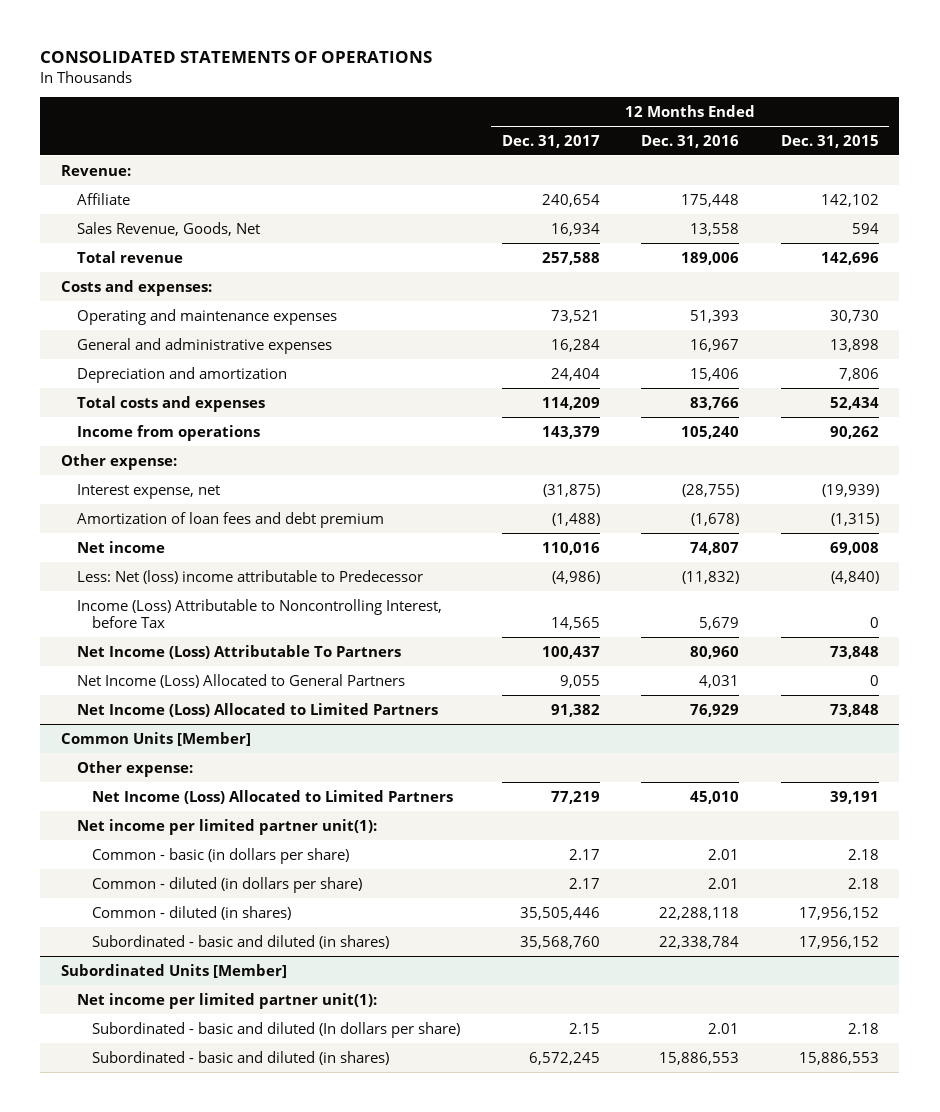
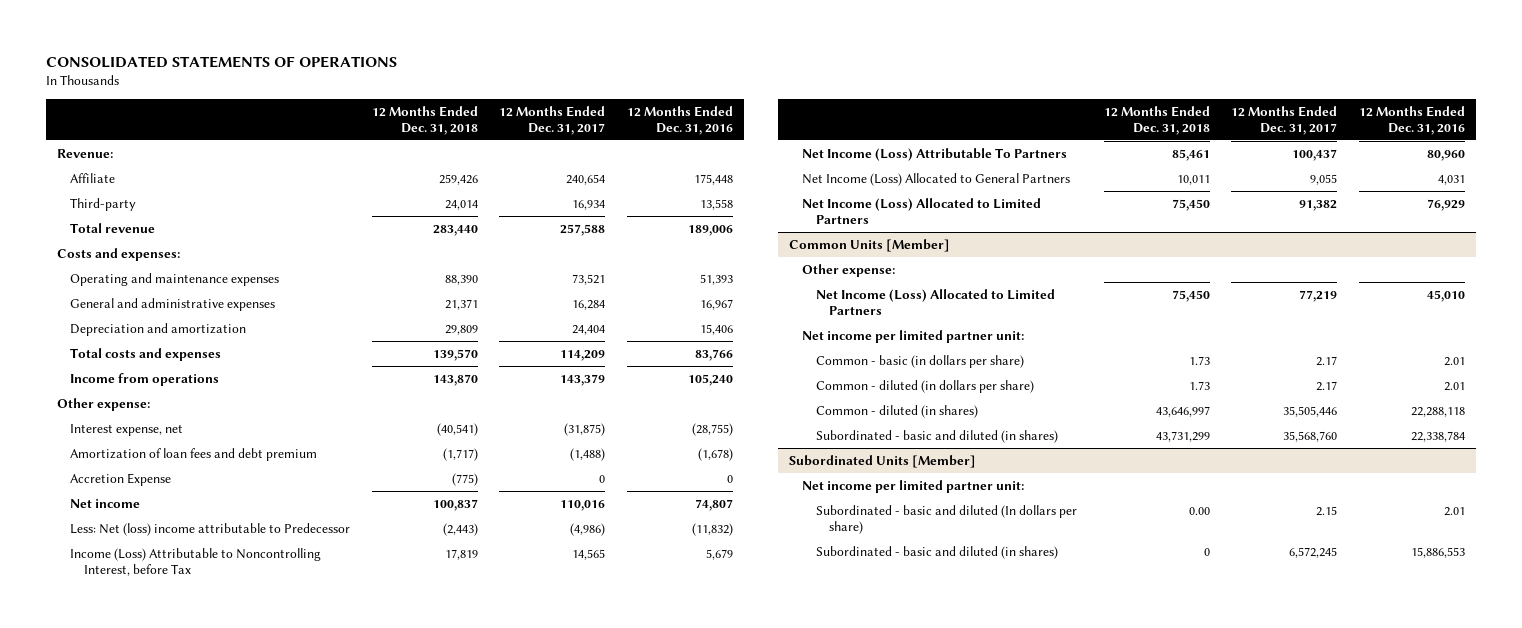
- | 12 Months Ended Dec. 31, 2017 | 12 Months Ended Dec. 31, 2016 | 12 Months Ended Dec. 31, 2015
+ | 12 Months Ended Dec. 31, 2018 | 12 Months Ended Dec. 31, 2017 | 12 Months Ended Dec. 31, 2016
- Sales Revenue, Goods, Net | 16,934 | 13,558 | 594
+ Third-party | 24,014 | 16,934 | 13,558
+ Accretion Expense | (775) | 0 | 0
@ Common Units [Member]
- Net income per limited partner unit(1):
+ Net income per limited partner unit:
@ Subordinated Units [Member]
- Net income per limited partner unit(1):
+ Net income per limited partner unit:

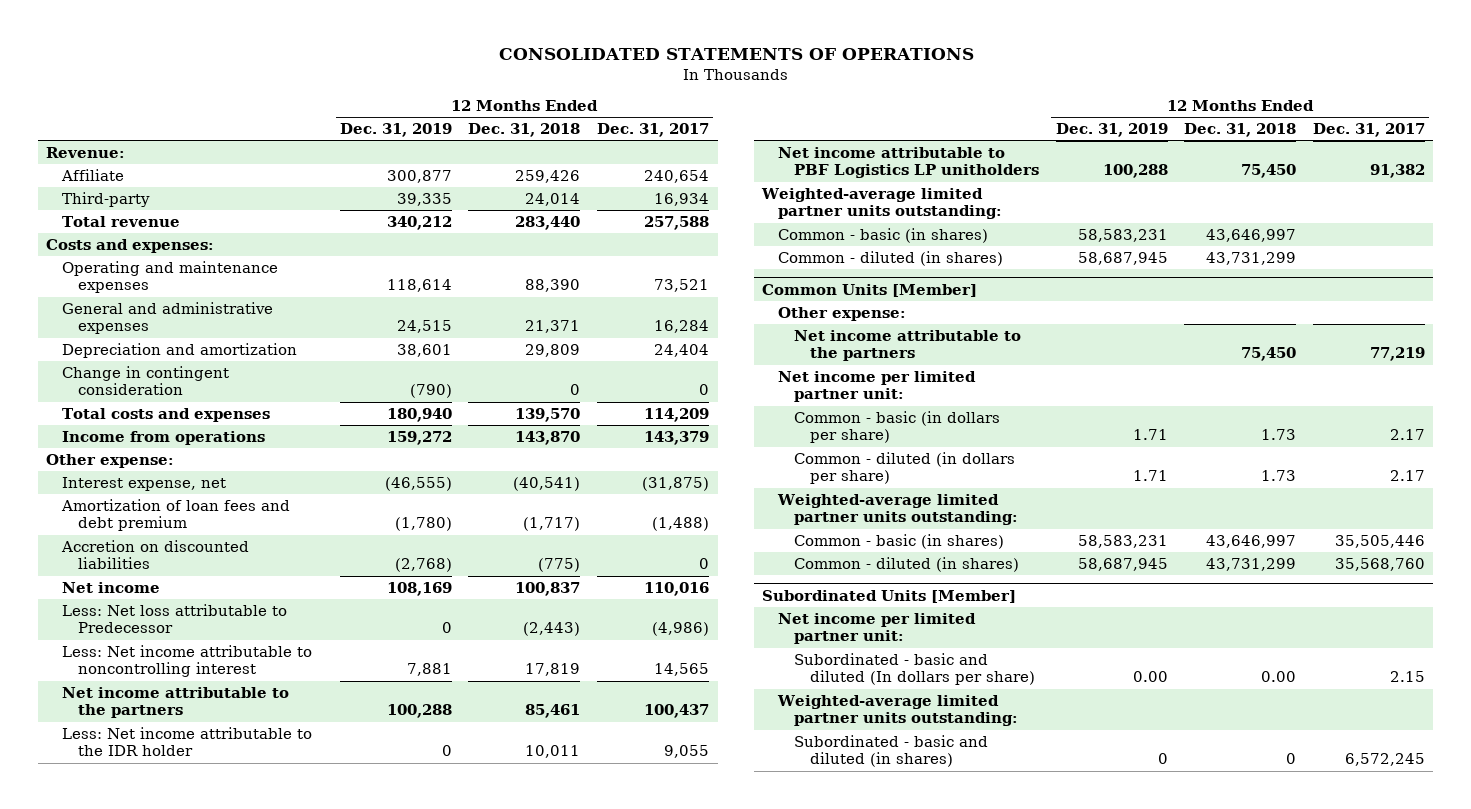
- | 12 Months Ended Dec. 31, 2018 | 12 Months Ended Dec. 31, 2017 | 12 Months Ended Dec. 31, 2016
+ | 12 Months Ended Dec. 31, 2019 | 12 Months Ended Dec. 31, 2018 | 12 Months Ended Dec. 31, 2017
+ Change in contingent consideration | (790) | 0 | 0
- Accretion Expense | (775) | 0 | 0
+ Accretion on discounted liabilities | (2,768) | (775) | 0
- Less: Net (loss) income attributable to Predecessor | (2,443) | (4,986) | (11,832)
- Income (Loss) Attributable to Noncontrolling Interest, before Tax | 17,819 | 14,565 | 5,679
- Net Income (Loss) Attributable To Partners | 85,461 | 100,437 | 80,960
- Net Income (Loss) Allocated to General Partners | 10,011 | 9,055 | 4,031
- Net Income (Loss) Allocated to Limited Partners | 75,450 | 91,382 | 76,929
+ Less: Net loss attributable to Predecessor | 0 | (2,443) | (4,986)
+ Less: Net income attributable to noncontrolling interest | 7,881 | 17,819 | 14,565
+ Net income attributable to the partners | 100,288 | 85,461 | 100,437
+ Less: Net income attributable to the IDR holder | 0 | 10,011 | 9,055
+ Net income attributable to PBF Logistics LP unitholders | 100,288 | 75,450 | 91,382
+ Weighted-average limited partner units outstanding:
+ Common - basic (in shares) | 58,583,231 | 43,646,997 |
+ Common - diluted (in shares) | 58,687,945 | 43,731,299 |
@ Common Units [Member]
- Net Income (Loss) Allocated to Limited Partners | 75,450 | 77,219 | 45,010
+ Net income attributable to the partners | | 75,450 | 77,219
- Common - diluted (in shares) | 43,646,997 | 35,505,446 | 22,288,118
- Subordinated - basic and diluted (in shares) | 43,731,299 | 35,568,760 | 22,338,784
+ Weighted-average limited partner units outstanding:
+ Common - basic (in shares) | 58,583,231 | 43,646,997 | 35,505,446
+ Common - diluted (in shares) | 58,687,945 | 43,731,299 | 35,568,760
@ Subordinated Units [Member]
+ Weighted-average limited partner units outstanding:

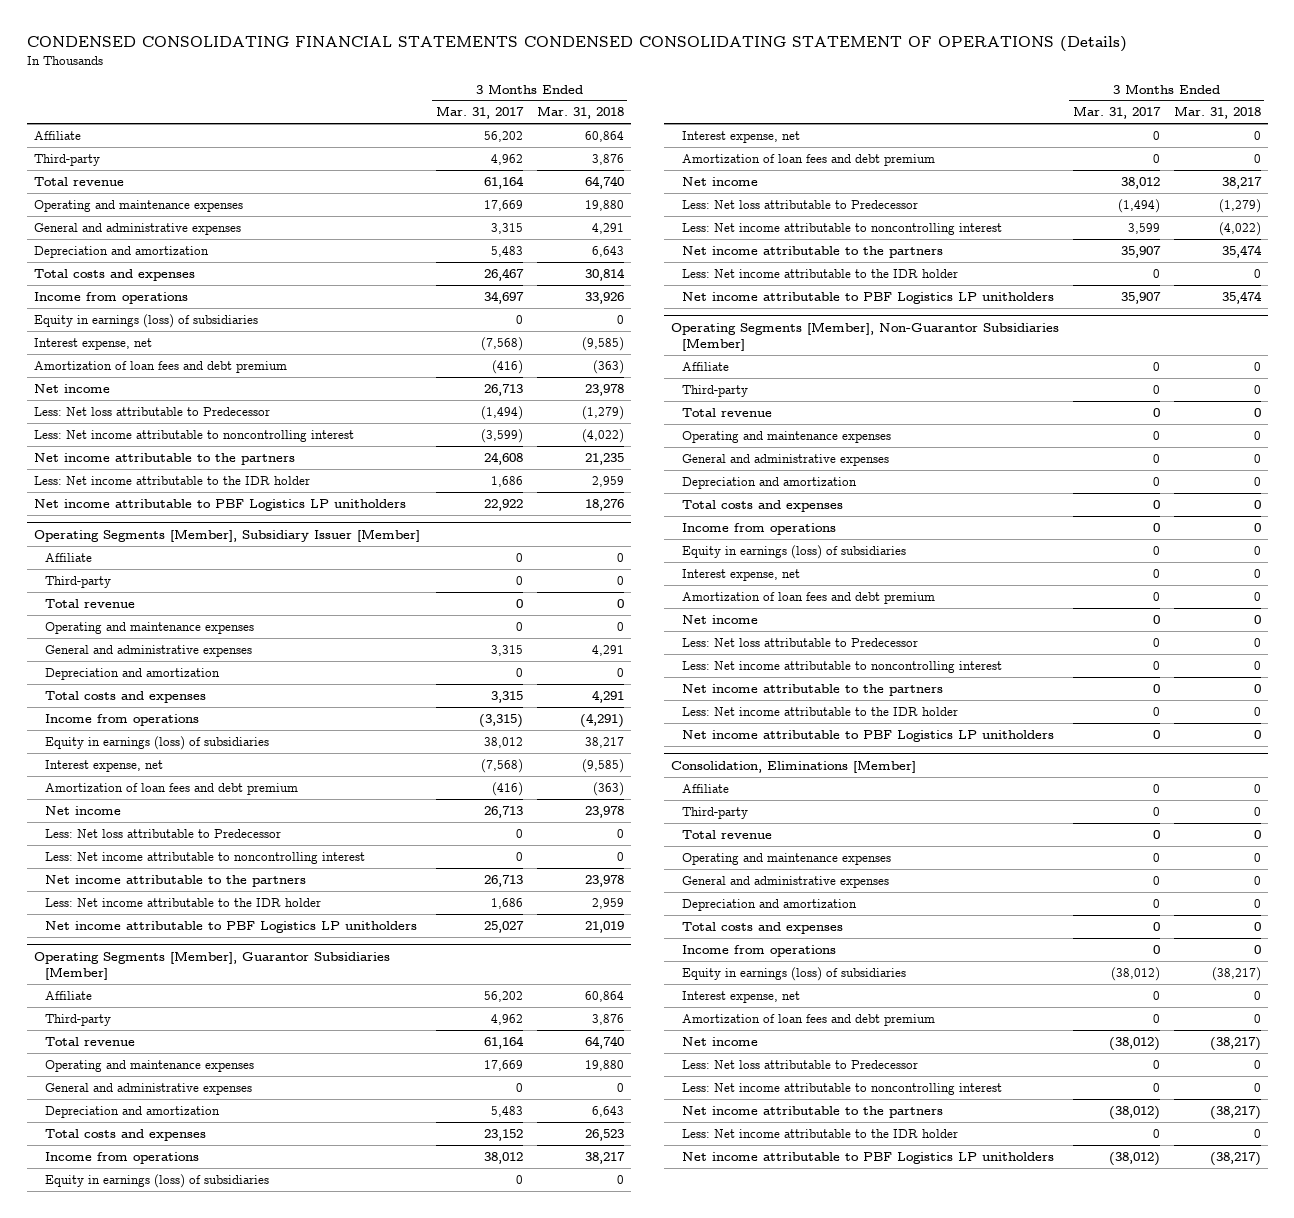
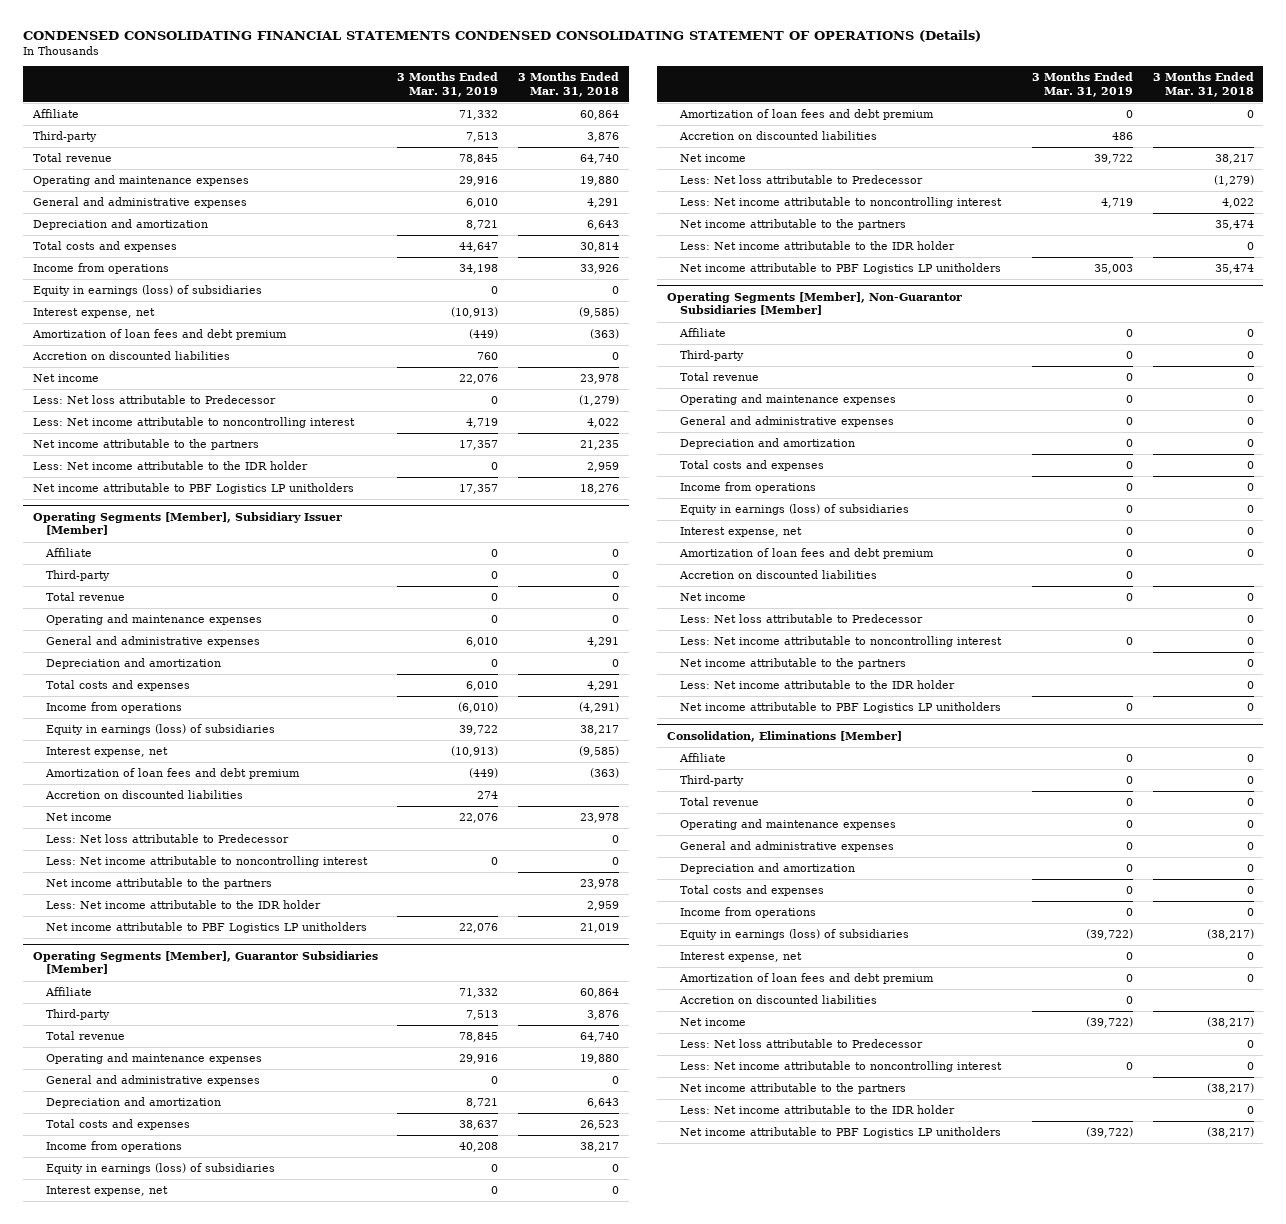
- | 3 Months Ended Mar. 31, 2017 | 3 Months Ended Mar. 31, 2018
+ | 3 Months Ended Mar. 31, 2019 | 3 Months Ended Mar. 31, 2018
+ Accretion on discounted liabilities | 760 | 0
- Less: Net income attributable to noncontrolling interest | (3,599) | (4,022)
+ Less: Net income attributable to noncontrolling interest | 4,719 | 4,022
@ Operating Segments [Member], Subsidiary Issuer [Member]
+ Accretion on discounted liabilities | 274 |
@ Operating Segments [Member], Guarantor Subsidiaries [Member]
+ Accretion on discounted liabilities | 486 |
- Less: Net income attributable to noncontrolling interest | 3,599 | (4,022)
+ Less: Net income attributable to noncontrolling interest | 4,719 | 4,022
@ Operating Segments [Member], Non-Guarantor Subsidiaries [Member]
+ Accretion on discounted liabilities | 0 |
@ Consolidation, Eliminations [Member]
+ Accretion on discounted liabilities | 0 |

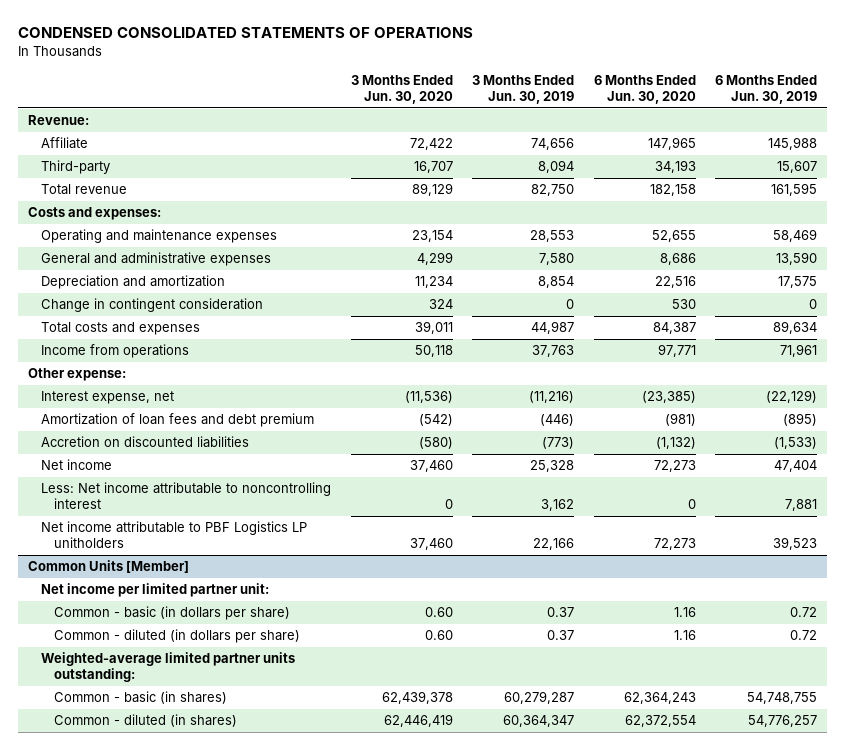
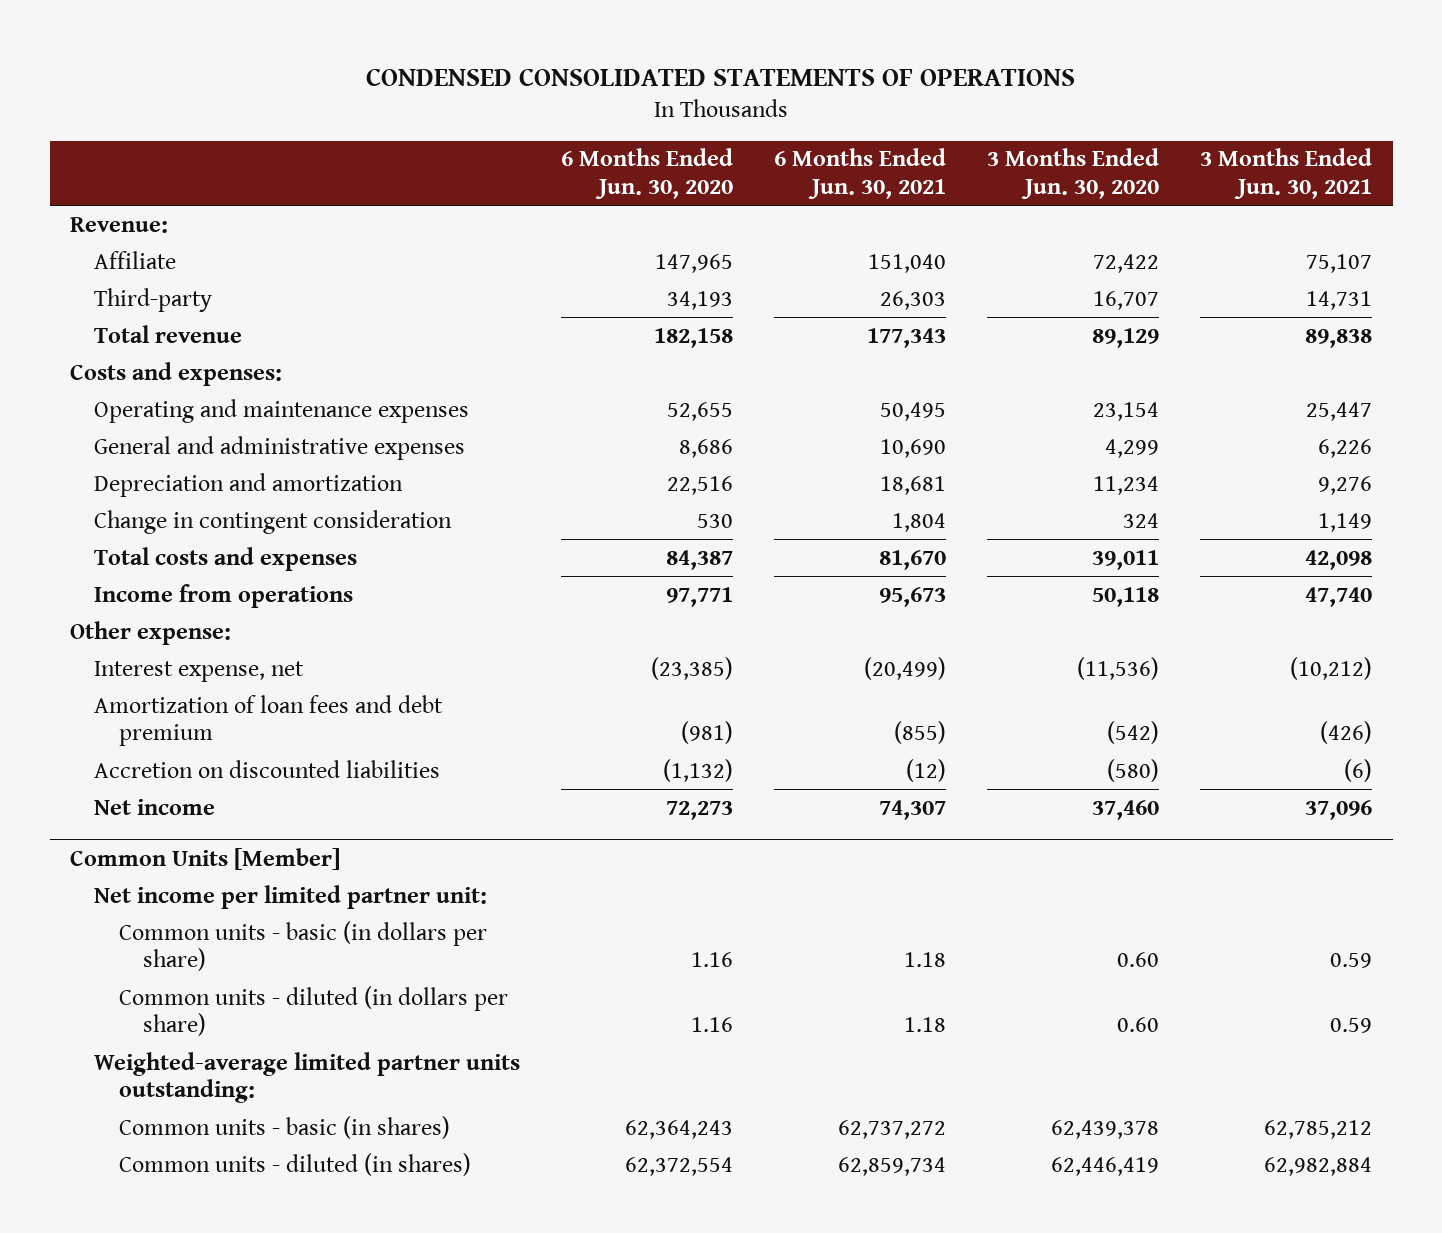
- | 3 Months Ended Jun. 30, 2020 | 3 Months Ended Jun. 30, 2019 | 6 Months Ended Jun. 30, 2020 | 6 Months Ended Jun. 30, 2019
+ | 6 Months Ended Jun. 30, 2020 | 6 Months Ended Jun. 30, 2021 | 3 Months Ended Jun. 30, 2020 | 3 Months Ended Jun. 30, 2021
- Less: Net income attributable to noncontrolling interest | 0 | 3,162 | 0 | 7,881
- Net income attributable to PBF Logistics LP unitholders | 37,460 | 22,166 | 72,273 | 39,523
@ Common Units [Member]
- Common - basic (in dollars per share) | 0.60 | 0.37 | 1.16 | 0.72
- Common - diluted (in dollars per share) | 0.60 | 0.37 | 1.16 | 0.72
+ Common units - basic (in dollars per share) | 1.16 | 1.18 | 0.60 | 0.59
+ Common units - diluted (in dollars per share) | 1.16 | 1.18 | 0.60 | 0.59
- Common - basic (in shares) | 62,439,378 | 60,279,287 | 62,364,243 | 54,748,755
- Common - diluted (in shares) | 62,446,419 | 60,364,347 | 62,372,554 | 54,776,257
+ Common units - basic (in shares) | 62,364,243 | 62,737,272 | 62,439,378 | 62,785,212
+ Common units - diluted (in shares) | 62,372,554 | 62,859,734 | 62,446,419 | 62,982,884

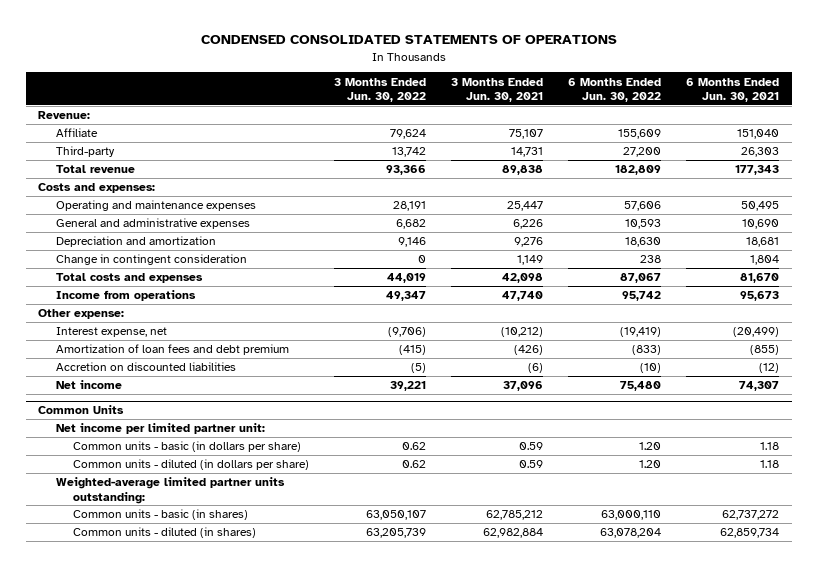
- | 6 Months Ended Jun. 30, 2020 | 6 Months Ended Jun. 30, 2021 | 3 Months Ended Jun. 30, 2020 | 3 Months Ended Jun. 30, 2021
+ | 3 Months Ended Jun. 30, 2022 | 3 Months Ended Jun. 30, 2021 | 6 Months Ended Jun. 30, 2022 | 6 Months Ended Jun. 30, 2021
- Common Units [Member]
+ Common Units

